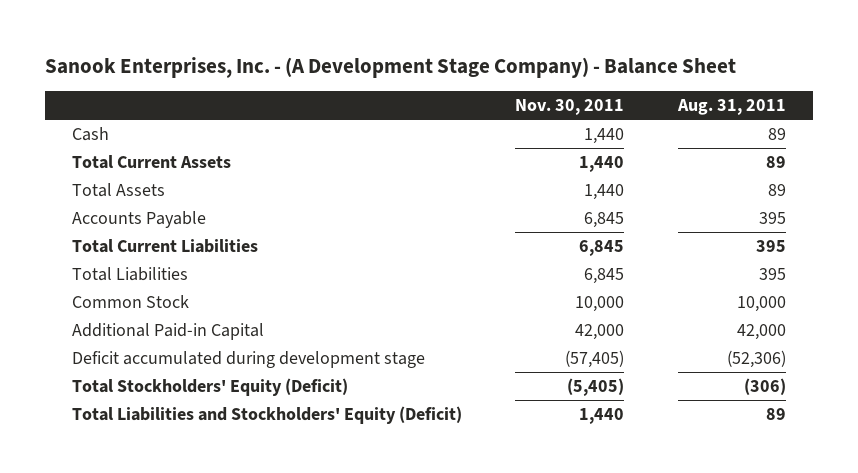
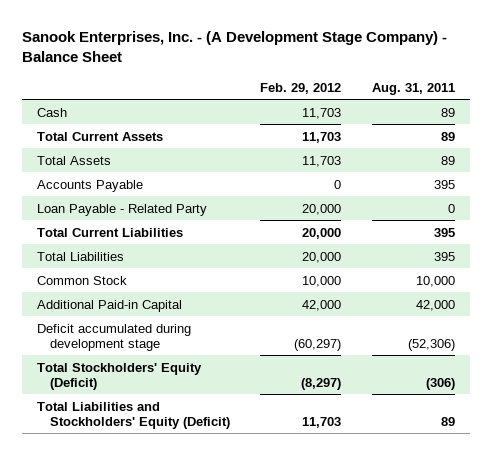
- | Nov. 30, 2011 | Aug. 31, 2011
+ | Feb. 29, 2012 | Aug. 31, 2011
+ Loan Payable - Related Party | 20,000 | 0

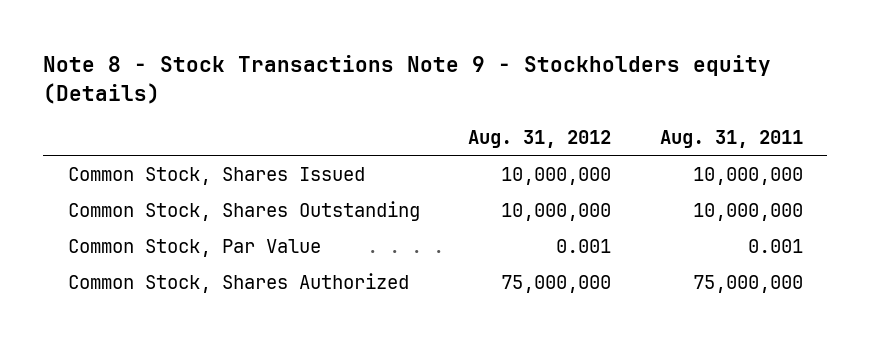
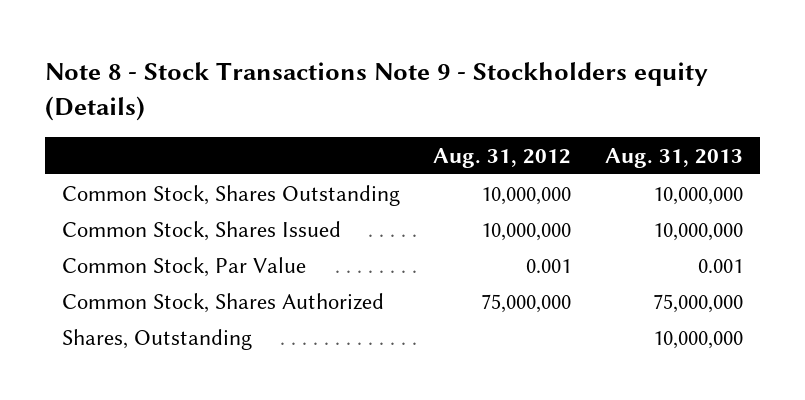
- | Aug. 31, 2012 | Aug. 31, 2011
+ | Aug. 31, 2012 | Aug. 31, 2013
moved down: Common Stock, Shares Issued | 10,000,000 | 10,000,000
+ Shares, Outstanding | | 10,000,000

